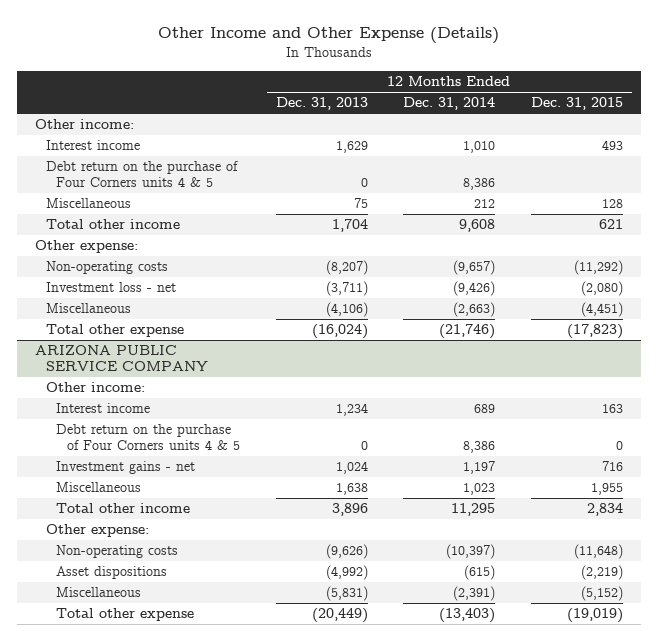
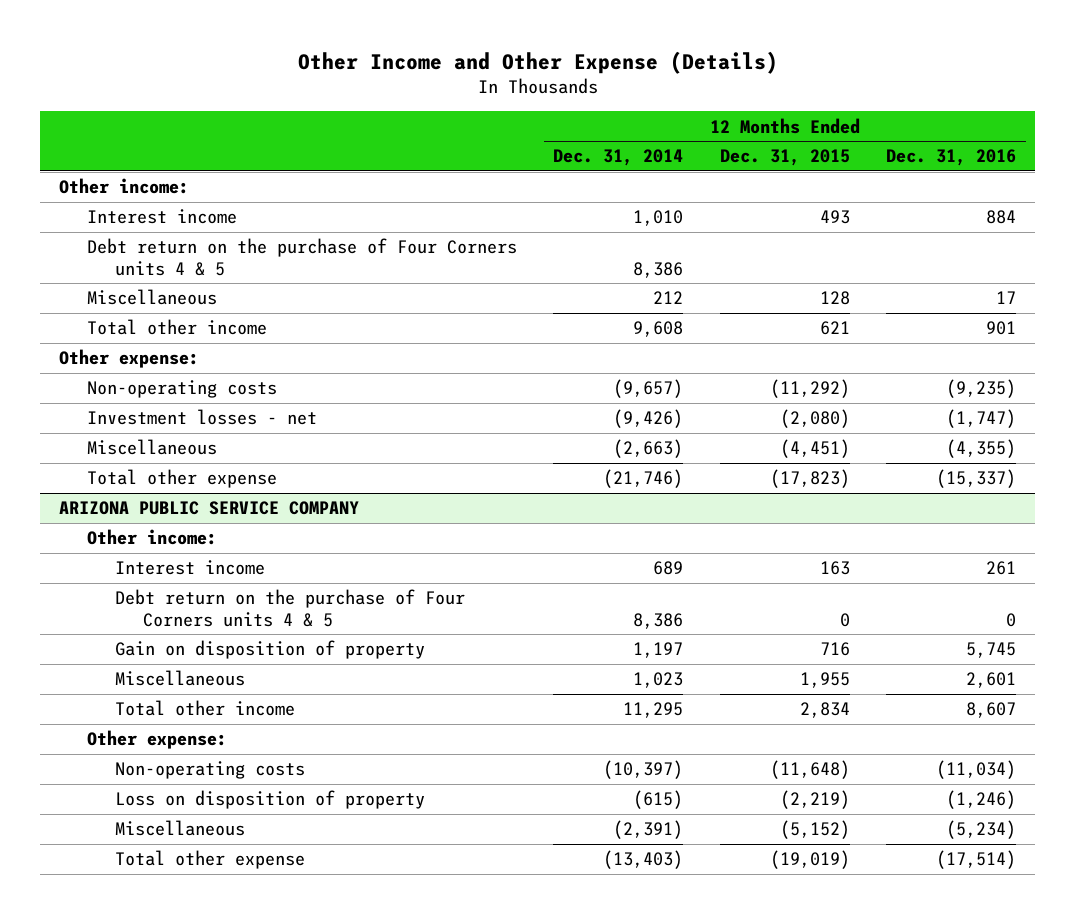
- | 12 Months Ended Dec. 31, 2013 | 12 Months Ended Dec. 31, 2014 | 12 Months Ended Dec. 31, 2015
+ | 12 Months Ended Dec. 31, 2014 | 12 Months Ended Dec. 31, 2015 | 12 Months Ended Dec. 31, 2016
- Investment loss - net | (3,711) | (9,426) | (2,080)
+ Investment losses - net | (9,426) | (2,080) | (1,747)
@ ARIZONA PUBLIC SERVICE COMPANY
- Investment gains - net | 1,024 | 1,197 | 716
+ Gain on disposition of property | 1,197 | 716 | 5,745
- Asset dispositions | (4,992) | (615) | (2,219)
+ Loss on disposition of property | (615) | (2,219) | (1,246)

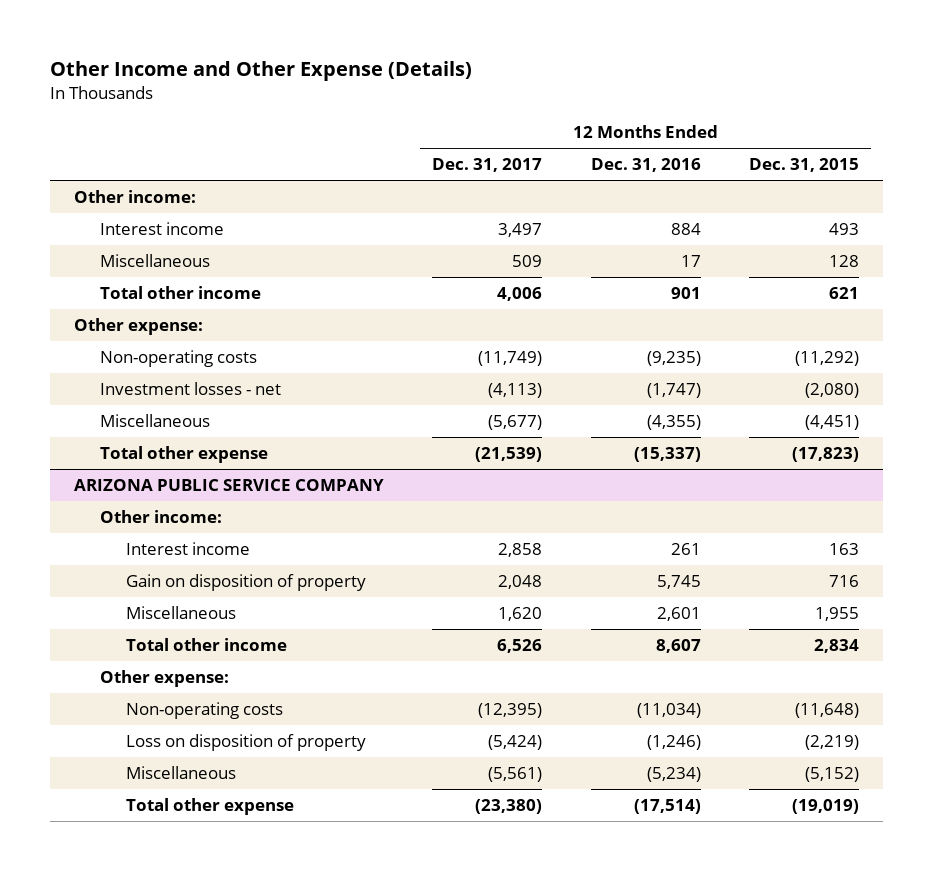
- | 12 Months Ended Dec. 31, 2014 | 12 Months Ended Dec. 31, 2015 | 12 Months Ended Dec. 31, 2016
+ | 12 Months Ended Dec. 31, 2017 | 12 Months Ended Dec. 31, 2016 | 12 Months Ended Dec. 31, 2015
- Debt return on the purchase of Four Corners units 4 & 5 | 8,386 | |
@ ARIZONA PUBLIC SERVICE COMPANY
- Debt return on the purchase of Four Corners units 4 & 5 | 8,386 | 0 | 0

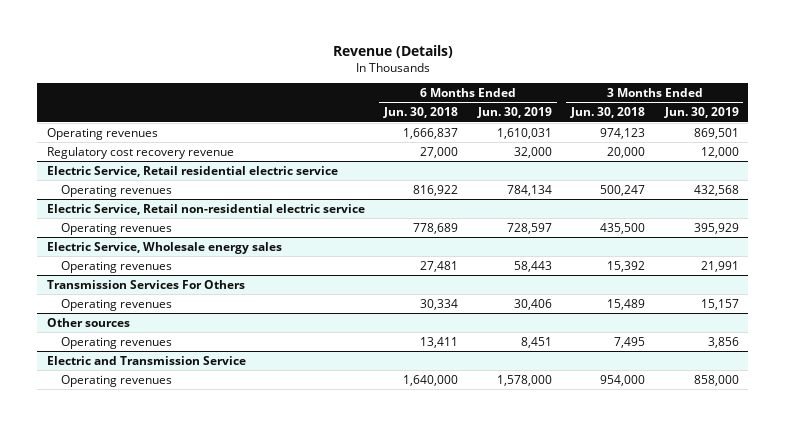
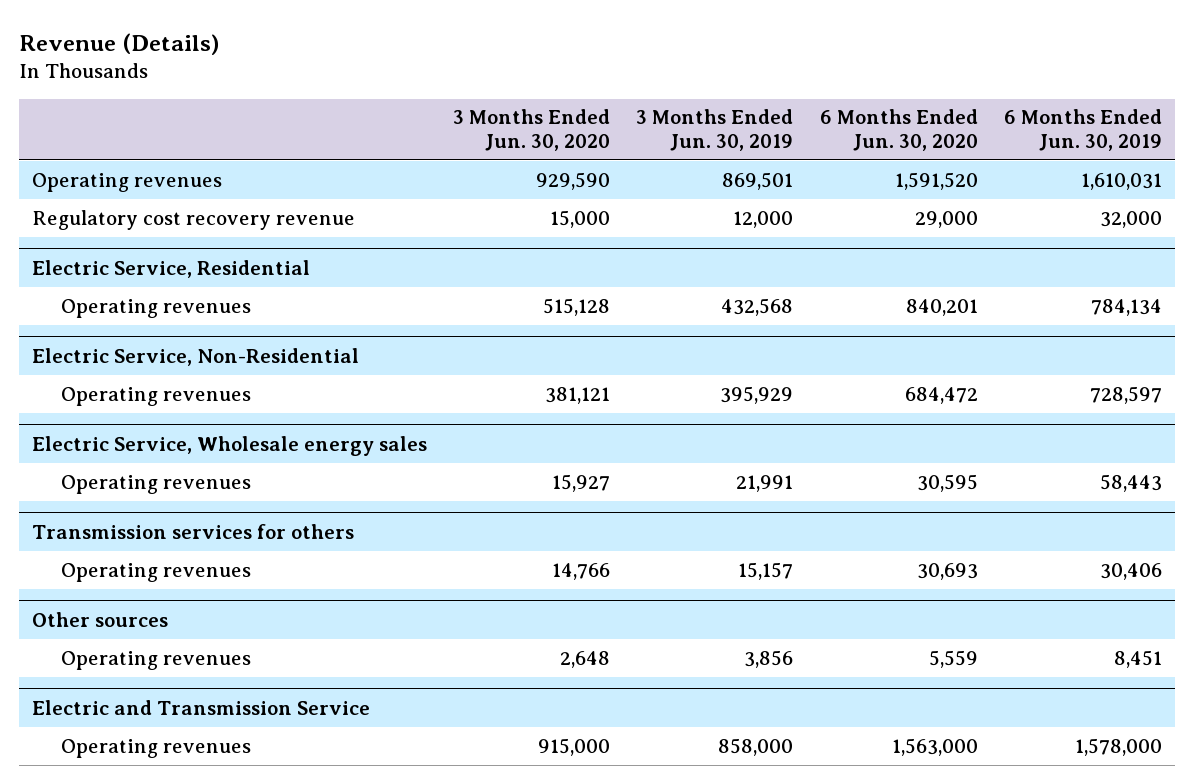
- | 6 Months Ended Jun. 30, 2018 | 6 Months Ended Jun. 30, 2019 | 3 Months Ended Jun. 30, 2018 | 3 Months Ended Jun. 30, 2019
+ | 3 Months Ended Jun. 30, 2020 | 3 Months Ended Jun. 30, 2019 | 6 Months Ended Jun. 30, 2020 | 6 Months Ended Jun. 30, 2019
- Electric Service, Retail residential electric service
+ Electric Service, Residential
- Electric Service, Retail non-residential electric service
+ Electric Service, Non-Residential
- Transmission Services For Others
+ Transmission services for others

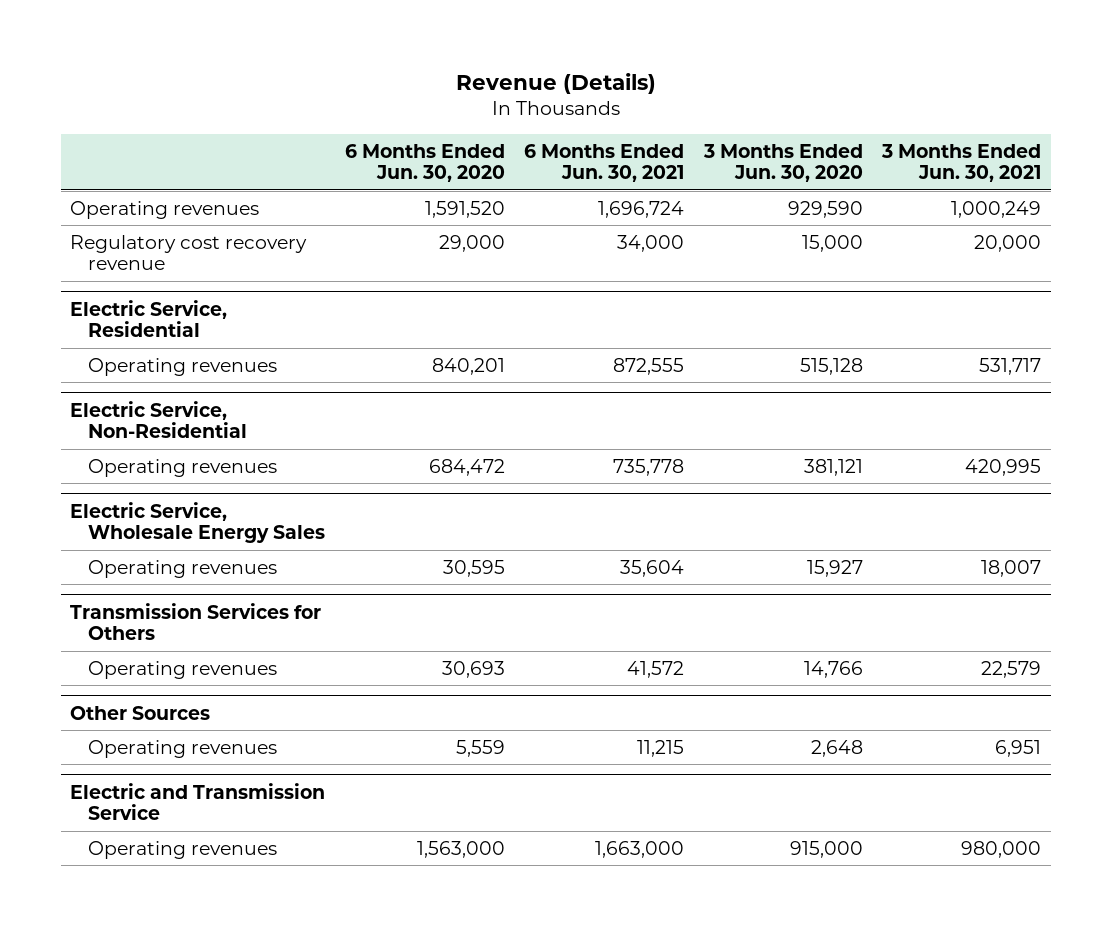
- | 3 Months Ended Jun. 30, 2020 | 3 Months Ended Jun. 30, 2019 | 6 Months Ended Jun. 30, 2020 | 6 Months Ended Jun. 30, 2019
+ | 6 Months Ended Jun. 30, 2020 | 6 Months Ended Jun. 30, 2021 | 3 Months Ended Jun. 30, 2020 | 3 Months Ended Jun. 30, 2021
- Electric Service, Wholesale energy sales
+ Electric Service, Wholesale Energy Sales
- Transmission services for others
+ Transmission Services for Others
- Other sources
+ Other Sources

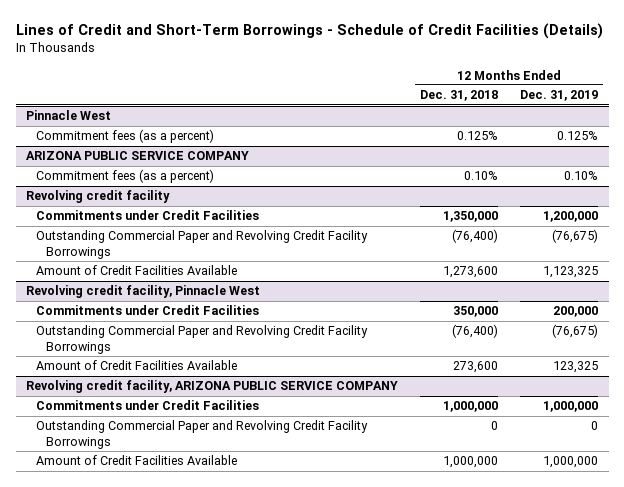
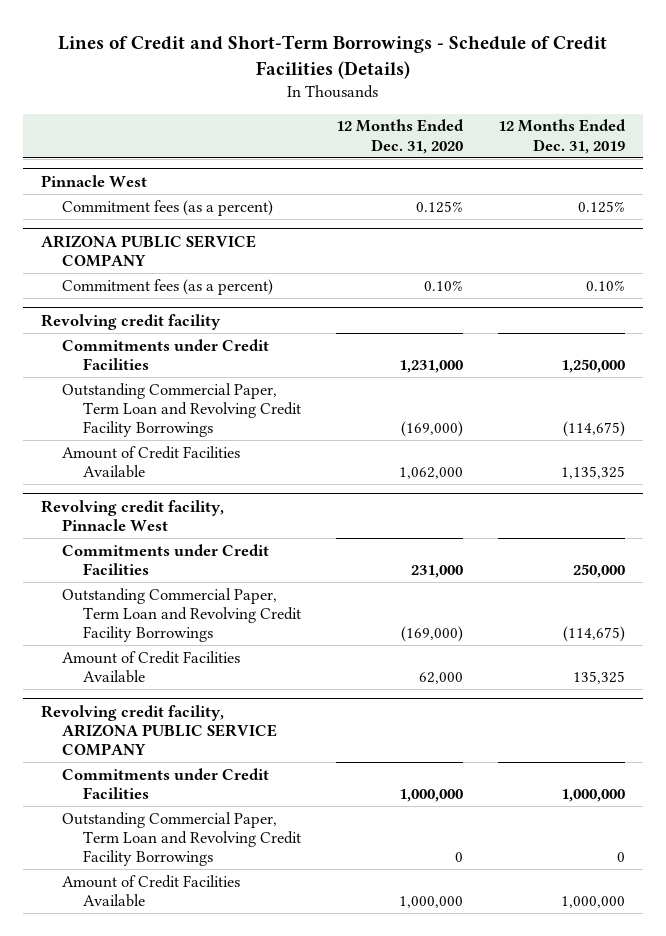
- | 12 Months Ended Dec. 31, 2018 | 12 Months Ended Dec. 31, 2019
+ | 12 Months Ended Dec. 31, 2020 | 12 Months Ended Dec. 31, 2019
@ Revolving credit facility
- Commitments under Credit Facilities | 1,350,000 | 1,200,000
- Outstanding Commercial Paper and Revolving Credit Facility Borrowings | (76,400) | (76,675)
- Amount of Credit Facilities Available | 1,273,600 | 1,123,325
+ Commitments under Credit Facilities | 1,231,000 | 1,250,000
+ Outstanding Commercial Paper, Term Loan and Revolving Credit Facility Borrowings | (169,000) | (114,675)
+ Amount of Credit Facilities Available | 1,062,000 | 1,135,325
@ Revolving credit facility, Pinnacle West
- Commitments under Credit Facilities | 350,000 | 200,000
- Outstanding Commercial Paper and Revolving Credit Facility Borrowings | (76,400) | (76,675)
- Amount of Credit Facilities Available | 273,600 | 123,325
+ Commitments under Credit Facilities | 231,000 | 250,000
+ Outstanding Commercial Paper, Term Loan and Revolving Credit Facility Borrowings | (169,000) | (114,675)
+ Amount of Credit Facilities Available | 62,000 | 135,325
@ Revolving credit facility, ARIZONA PUBLIC SERVICE COMPANY
- Outstanding Commercial Paper and Revolving Credit Facility Borrowings | 0 | 0
+ Outstanding Commercial Paper, Term Loan and Revolving Credit Facility Borrowings | 0 | 0

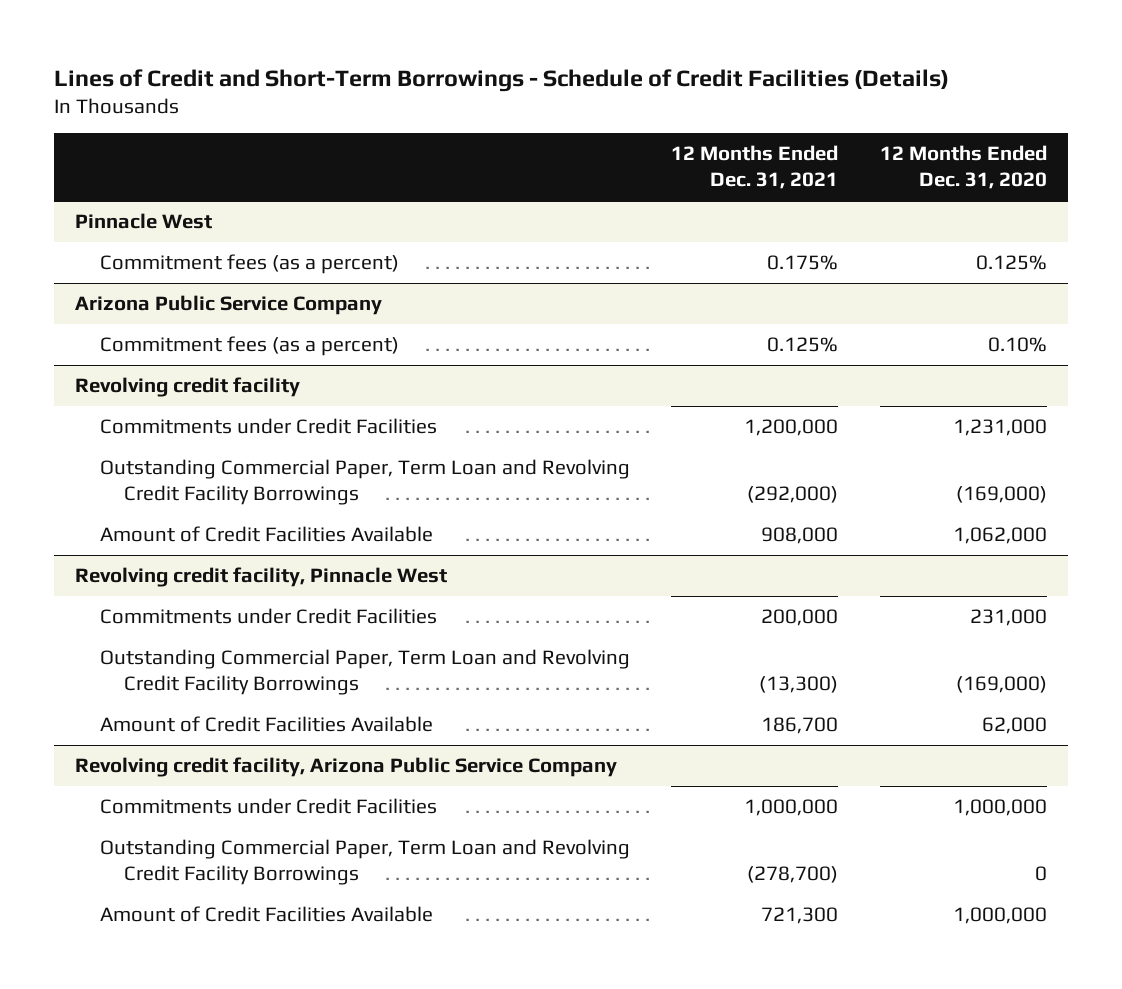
- | 12 Months Ended Dec. 31, 2020 | 12 Months Ended Dec. 31, 2019
+ | 12 Months Ended Dec. 31, 2021 | 12 Months Ended Dec. 31, 2020
- ARIZONA PUBLIC SERVICE COMPANY
+ Arizona Public Service Company
- Revolving credit facility, ARIZONA PUBLIC SERVICE COMPANY
+ Revolving credit facility, Arizona Public Service Company

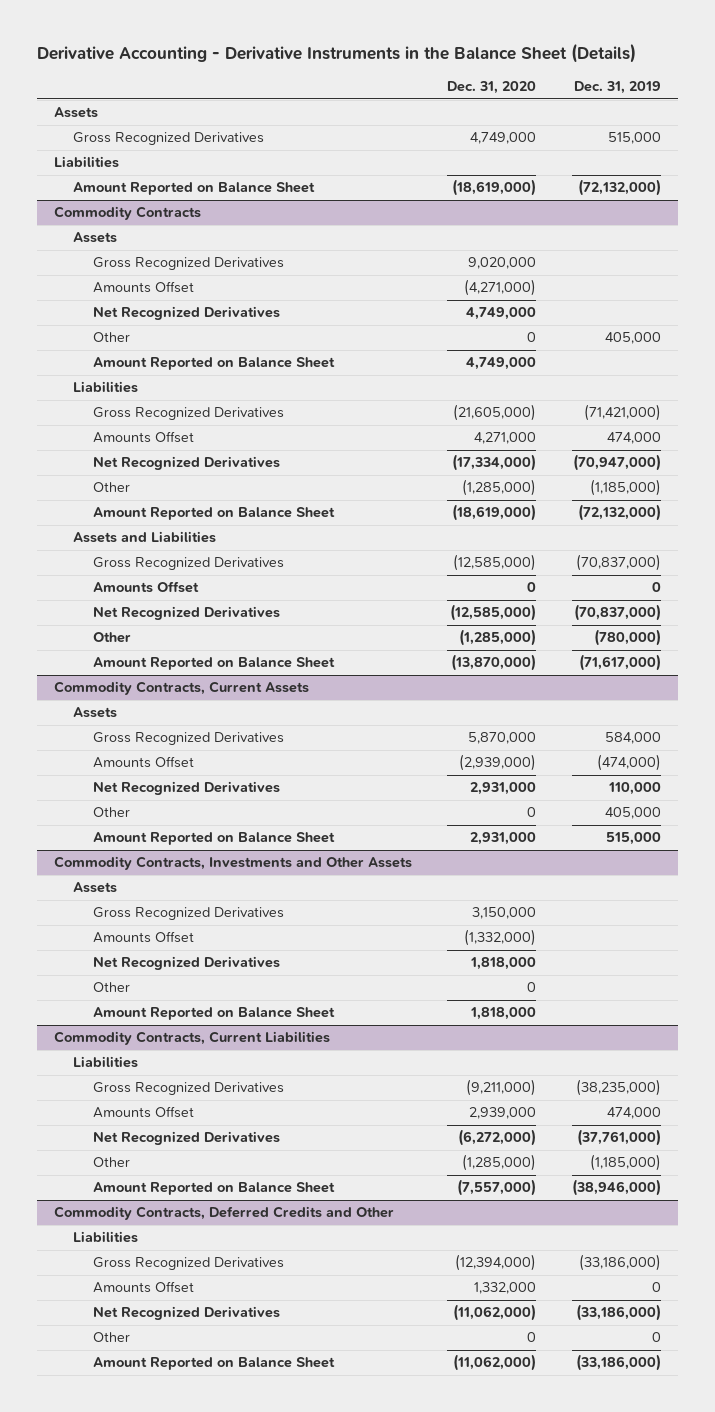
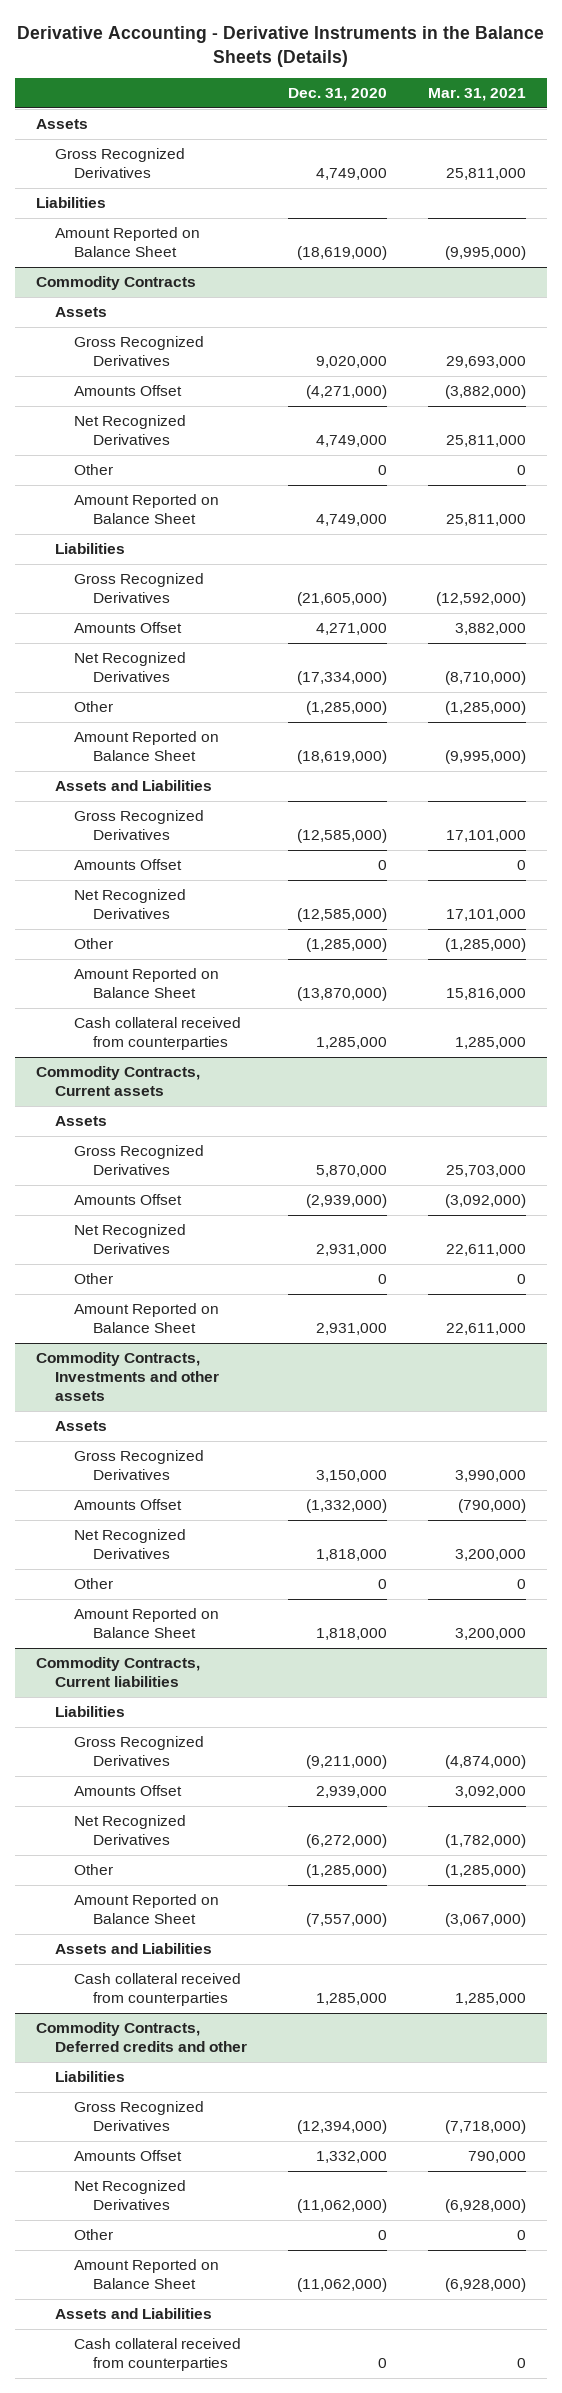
- Derivative Accounting - Derivative Instruments in the Balance Sheet (Details)
+ Derivative Accounting - Derivative Instruments in the Balance Sheets (Details)
- | Dec. 31, 2020 | Dec. 31, 2019
+ | Dec. 31, 2020 | Mar. 31, 2021
- Commodity Contracts, Current Assets
@ Commodity Contracts
+ Cash collateral received from counterparties | 1,285,000 | 1,285,000
+ Commodity Contracts, Current assets
- Commodity Contracts, Investments and Other Assets
+ Commodity Contracts, Investments and other assets
- Commodity Contracts, Current Liabilities
+ Commodity Contracts, Current liabilities
- Commodity Contracts, Deferred Credits and Other
+ Assets and Liabilities
+ Cash collateral received from counterparties | 1,285,000 | 1,285,000
+ Commodity Contracts, Deferred credits and other
+ Assets and Liabilities
+ Cash collateral received from counterparties | 0 | 0

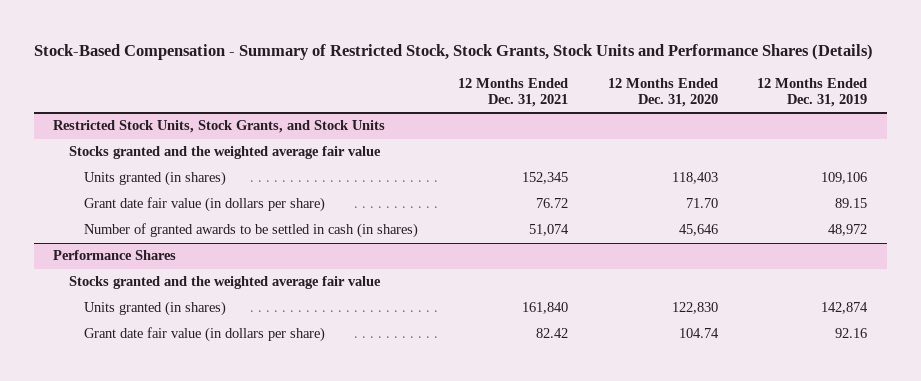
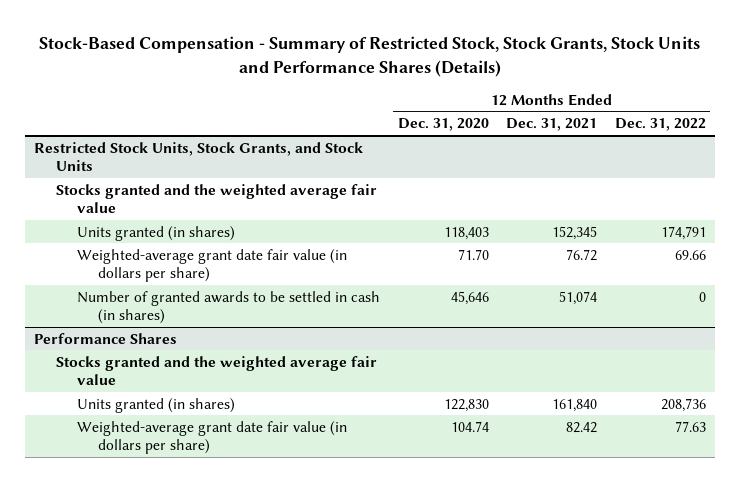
- | 12 Months Ended Dec. 31, 2021 | 12 Months Ended Dec. 31, 2020 | 12 Months Ended Dec. 31, 2019
+ | 12 Months Ended Dec. 31, 2020 | 12 Months Ended Dec. 31, 2021 | 12 Months Ended Dec. 31, 2022
@ Restricted Stock Units, Stock Grants, and Stock Units
- Grant date fair value (in dollars per share) | 76.72 | 71.70 | 89.15
+ Weighted-average grant date fair value (in dollars per share) | 71.70 | 76.72 | 69.66
@ Performance Shares
- Grant date fair value (in dollars per share) | 82.42 | 104.74 | 92.16
+ Weighted-average grant date fair value (in dollars per share) | 104.74 | 82.42 | 77.63

